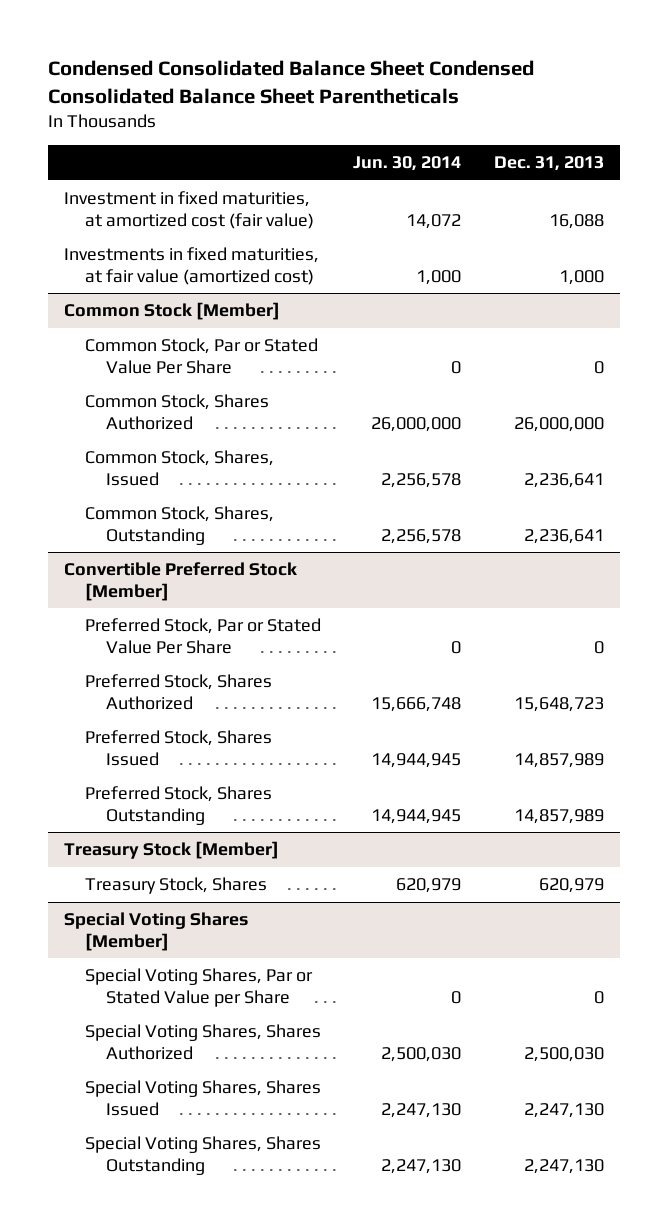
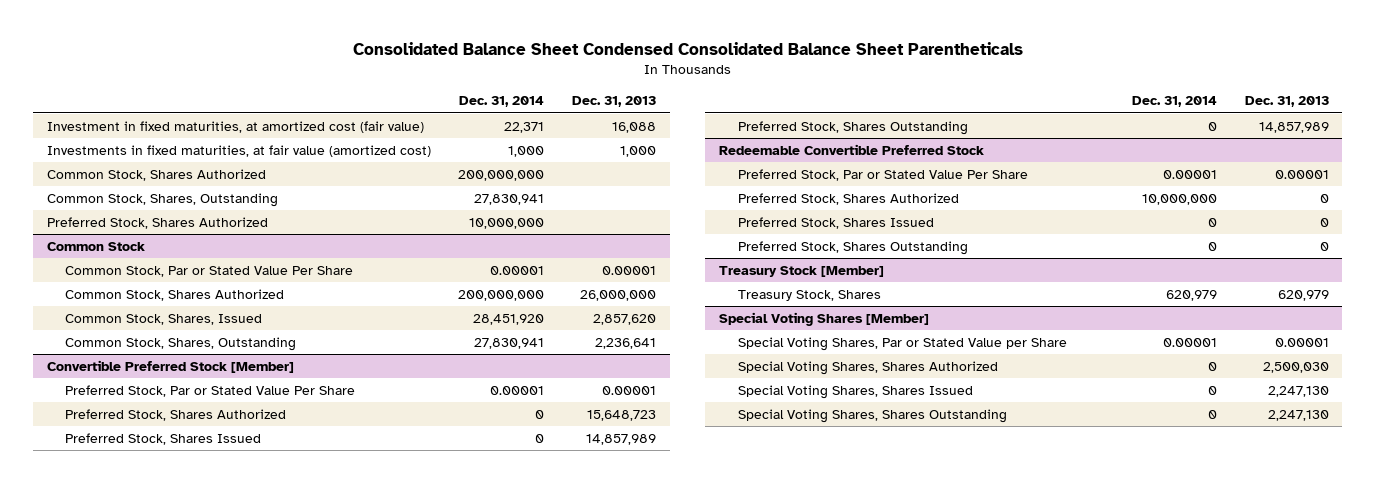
- Condensed Consolidated Balance Sheet Condensed Consolidated Balance Sheet Parentheticals
+ Consolidated Balance Sheet Condensed Consolidated Balance Sheet Parentheticals
- | Jun. 30, 2014 | Dec. 31, 2013
+ | Dec. 31, 2014 | Dec. 31, 2013
- Common Stock [Member]
- Common Stock, Par or Stated Value Per Share | 0 | 0
+ Common Stock, Shares Authorized | 200,000,000 |
+ Common Stock, Shares, Outstanding | 27,830,941 |
+ Preferred Stock, Shares Authorized | 10,000,000 |
+ Common Stock
+ Common Stock, Par or Stated Value Per Share | 0.00001 | 0.00001
- Common Stock, Shares, Issued | 2,256,578 | 2,236,641
+ Common Stock, Shares, Issued | 28,451,920 | 2,857,620
@ Convertible Preferred Stock [Member]
- Preferred Stock, Par or Stated Value Per Share | 0 | 0
+ Preferred Stock, Par or Stated Value Per Share | 0.00001 | 0.00001
+ Redeemable Convertible Preferred Stock
+ Preferred Stock, Par or Stated Value Per Share | 0.00001 | 0.00001
+ Preferred Stock, Shares Authorized | 10,000,000 | 0
+ Preferred Stock, Shares Issued | 0 | 0
+ Preferred Stock, Shares Outstanding | 0 | 0
@ Special Voting Shares [Member]
- Special Voting Shares, Par or Stated Value per Share | 0 | 0
+ Special Voting Shares, Par or Stated Value per Share | 0.00001 | 0.00001

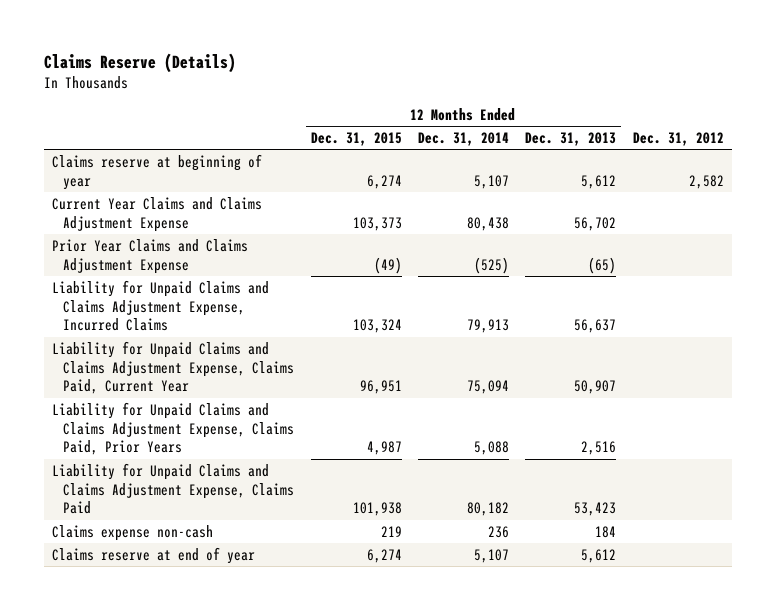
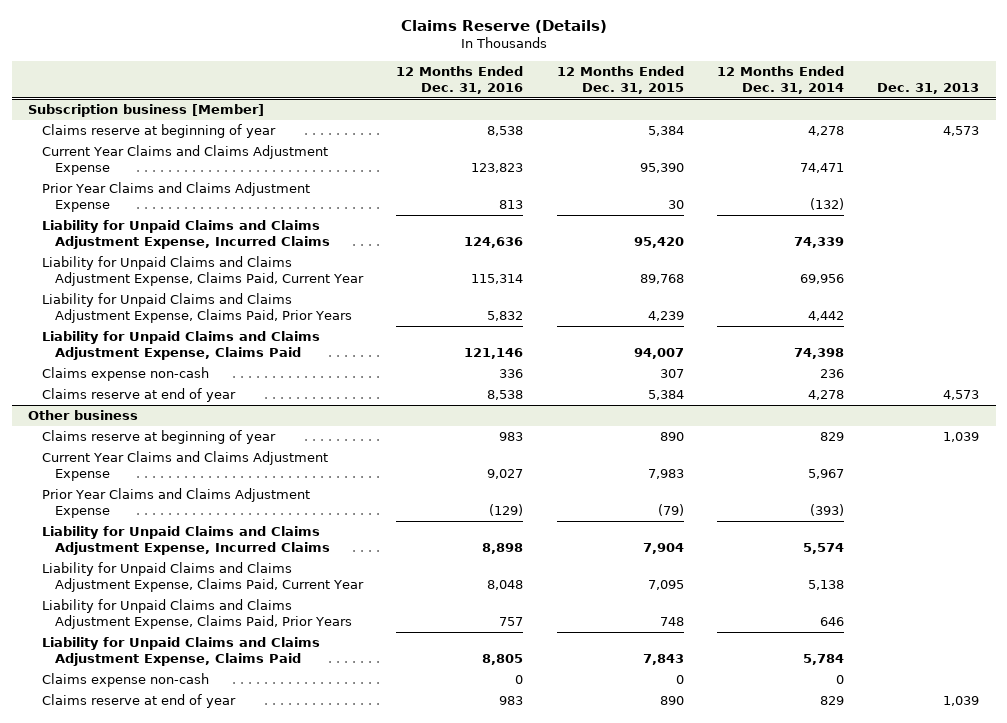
- | 12 Months Ended Dec. 31, 2015 | 12 Months Ended Dec. 31, 2014 | 12 Months Ended Dec. 31, 2013 | Dec. 31, 2012
+ | 12 Months Ended Dec. 31, 2016 | 12 Months Ended Dec. 31, 2015 | 12 Months Ended Dec. 31, 2014 | Dec. 31, 2013
- Claims reserve at beginning of year | 6,274 | 5,107 | 5,612 | 2,582
- Current Year Claims and Claims Adjustment Expense | 103,373 | 80,438 | 56,702 |
- Prior Year Claims and Claims Adjustment Expense | (49) | (525) | (65) |
- Liability for Unpaid Claims and Claims Adjustment Expense, Incurred Claims | 103,324 | 79,913 | 56,637 |
- Liability for Unpaid Claims and Claims Adjustment Expense, Claims Paid, Current Year | 96,951 | 75,094 | 50,907 |
- Liability for Unpaid Claims and Claims Adjustment Expense, Claims Paid, Prior Years | 4,987 | 5,088 | 2,516 |
- Liability for Unpaid Claims and Claims Adjustment Expense, Claims Paid | 101,938 | 80,182 | 53,423 |
- Claims expense non-cash | 219 | 236 | 184 |
- Claims reserve at end of year | 6,274 | 5,107 | 5,612 |
+ Subscription business [Member]
+ Claims reserve at beginning of year | 8,538 | 5,384 | 4,278 | 4,573
+ Current Year Claims and Claims Adjustment Expense | 123,823 | 95,390 | 74,471 |
+ Prior Year Claims and Claims Adjustment Expense | 813 | 30 | (132) |
+ Liability for Unpaid Claims and Claims Adjustment Expense, Incurred Claims | 124,636 | 95,420 | 74,339 |
+ Liability for Unpaid Claims and Claims Adjustment Expense, Claims Paid, Current Year | 115,314 | 89,768 | 69,956 |
+ Liability for Unpaid Claims and Claims Adjustment Expense, Claims Paid, Prior Years | 5,832 | 4,239 | 4,442 |
+ Liability for Unpaid Claims and Claims Adjustment Expense, Claims Paid | 121,146 | 94,007 | 74,398 |
+ Claims expense non-cash | 336 | 307 | 236 |
+ Claims reserve at end of year | 8,538 | 5,384 | 4,278 | 4,573
+ Other business
+ Claims reserve at beginning of year | 983 | 890 | 829 | 1,039
+ Current Year Claims and Claims Adjustment Expense | 9,027 | 7,983 | 5,967 |
+ Prior Year Claims and Claims Adjustment Expense | (129) | (79) | (393) |
+ Liability for Unpaid Claims and Claims Adjustment Expense, Incurred Claims | 8,898 | 7,904 | 5,574 |
+ Liability for Unpaid Claims and Claims Adjustment Expense, Claims Paid, Current Year | 8,048 | 7,095 | 5,138 |
+ Liability for Unpaid Claims and Claims Adjustment Expense, Claims Paid, Prior Years | 757 | 748 | 646 |
+ Liability for Unpaid Claims and Claims Adjustment Expense, Claims Paid | 8,805 | 7,843 | 5,784 |
+ Claims expense non-cash | 0 | 0 | 0 |
+ Claims reserve at end of year | 983 | 890 | 829 | 1,039

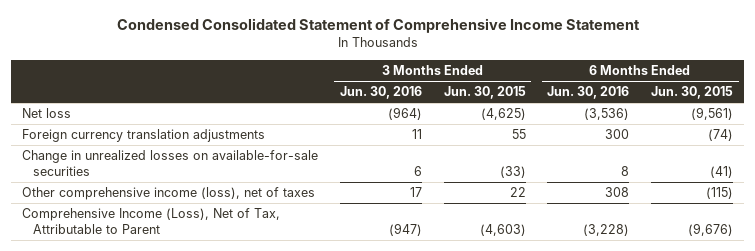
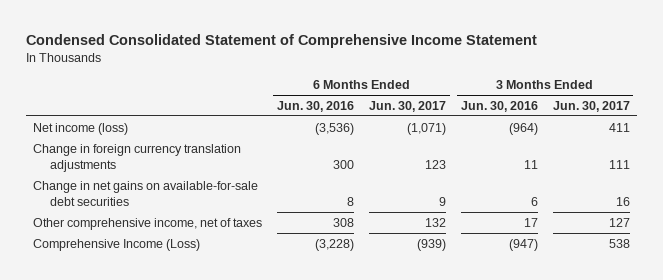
- | 3 Months Ended Jun. 30, 2016 | 3 Months Ended Jun. 30, 2015 | 6 Months Ended Jun. 30, 2016 | 6 Months Ended Jun. 30, 2015
+ | 6 Months Ended Jun. 30, 2016 | 6 Months Ended Jun. 30, 2017 | 3 Months Ended Jun. 30, 2016 | 3 Months Ended Jun. 30, 2017
- Net loss | (964) | (4,625) | (3,536) | (9,561)
- Foreign currency translation adjustments | 11 | 55 | 300 | (74)
- Change in unrealized losses on available-for-sale securities | 6 | (33) | 8 | (41)
- Other comprehensive income (loss), net of taxes | 17 | 22 | 308 | (115)
- Comprehensive Income (Loss), Net of Tax, Attributable to Parent | (947) | (4,603) | (3,228) | (9,676)
+ Net income (loss) | (3,536) | (1,071) | (964) | 411
+ Change in foreign currency translation adjustments | 300 | 123 | 11 | 111
+ Change in net gains on available-for-sale debt securities | 8 | 9 | 6 | 16
+ Other comprehensive income, net of taxes | 308 | 132 | 17 | 127
+ Comprehensive Income (Loss) | (3,228) | (939) | (947) | 538

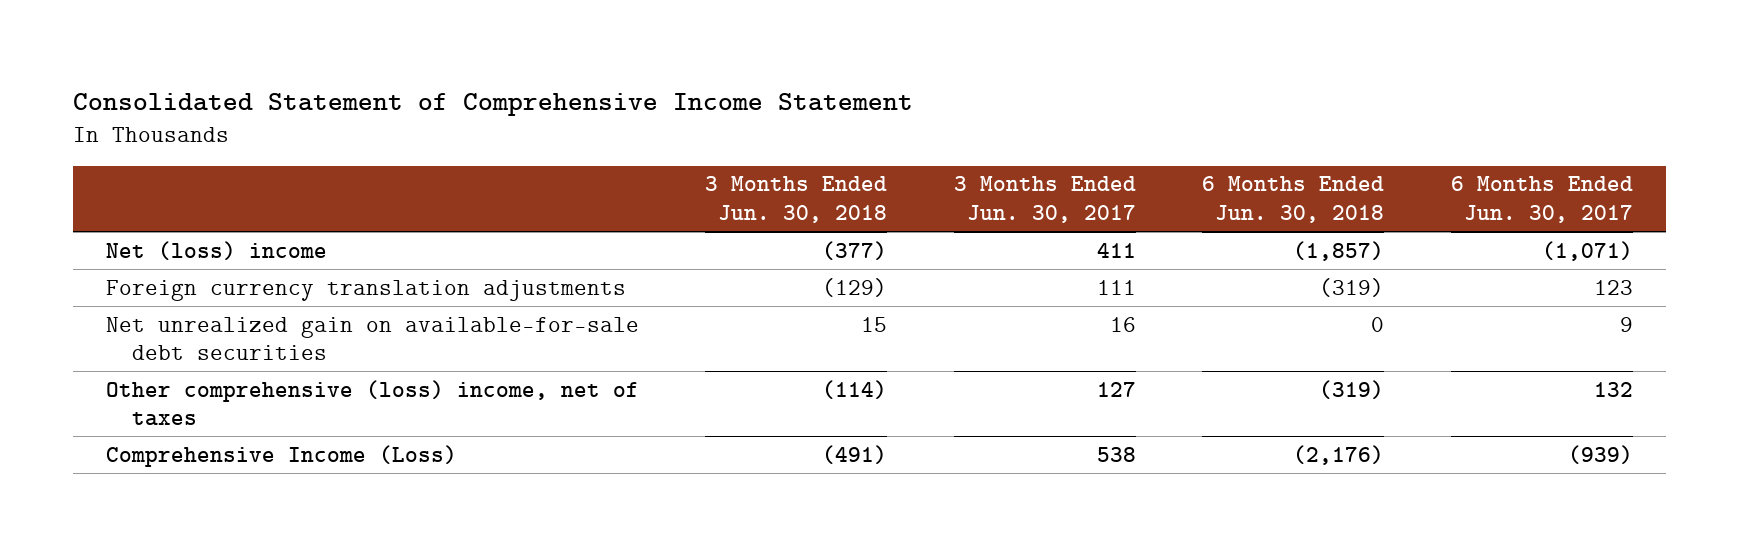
- Condensed Consolidated Statement of Comprehensive Income Statement
+ Consolidated Statement of Comprehensive Income Statement
- | 6 Months Ended Jun. 30, 2016 | 6 Months Ended Jun. 30, 2017 | 3 Months Ended Jun. 30, 2016 | 3 Months Ended Jun. 30, 2017
+ | 3 Months Ended Jun. 30, 2018 | 3 Months Ended Jun. 30, 2017 | 6 Months Ended Jun. 30, 2018 | 6 Months Ended Jun. 30, 2017
- Net income (loss) | (3,536) | (1,071) | (964) | 411
- Change in foreign currency translation adjustments | 300 | 123 | 11 | 111
- Change in net gains on available-for-sale debt securities | 8 | 9 | 6 | 16
- Other comprehensive income, net of taxes | 308 | 132 | 17 | 127
+ Net (loss) income | (377) | 411 | (1,857) | (1,071)
+ Foreign currency translation adjustments | (129) | 111 | (319) | 123
+ Net unrealized gain on available-for-sale debt securities | 15 | 16 | 0 | 9
+ Other comprehensive (loss) income, net of taxes | (114) | 127 | (319) | 132

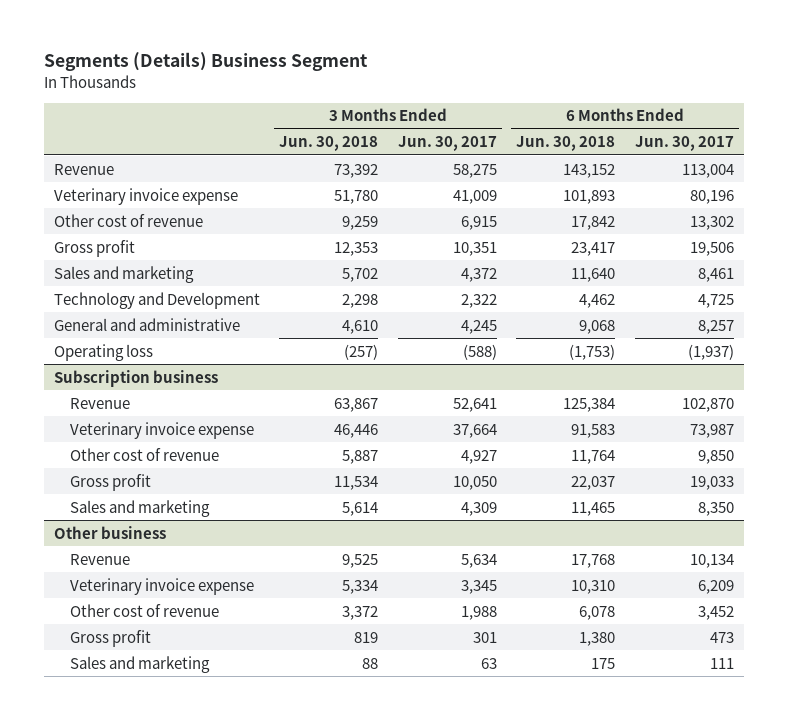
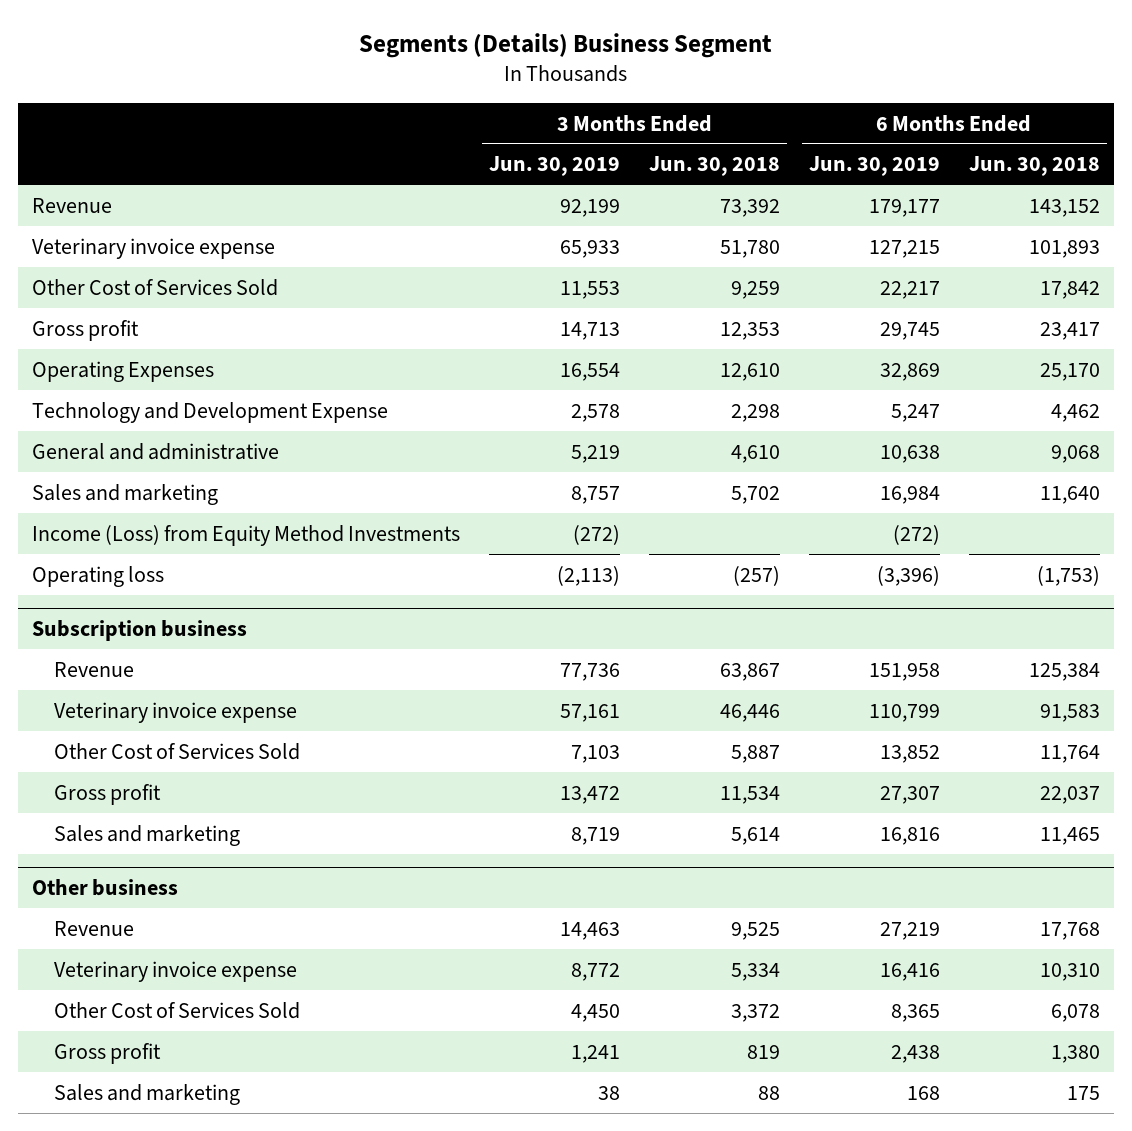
- | 3 Months Ended Jun. 30, 2018 | 3 Months Ended Jun. 30, 2017 | 6 Months Ended Jun. 30, 2018 | 6 Months Ended Jun. 30, 2017
+ | 3 Months Ended Jun. 30, 2019 | 3 Months Ended Jun. 30, 2018 | 6 Months Ended Jun. 30, 2019 | 6 Months Ended Jun. 30, 2018
- Other cost of revenue | 9,259 | 6,915 | 17,842 | 13,302
+ Other Cost of Services Sold | 11,553 | 9,259 | 22,217 | 17,842
- Technology and Development | 2,298 | 2,322 | 4,462 | 4,725
+ Operating Expenses | 16,554 | 12,610 | 32,869 | 25,170
+ Technology and Development Expense | 2,578 | 2,298 | 5,247 | 4,462
moved down: Sales and marketing | 8,757 | 5,702 | 16,984 | 11,640
+ Income (Loss) from Equity Method Investments | (272) | | (272) |
@ Subscription business
- Other cost of revenue | 5,887 | 4,927 | 11,764 | 9,850
+ Other Cost of Services Sold | 7,103 | 5,887 | 13,852 | 11,764
@ Other business
- Other cost of revenue | 3,372 | 1,988 | 6,078 | 3,452
+ Other Cost of Services Sold | 4,450 | 3,372 | 8,365 | 6,078

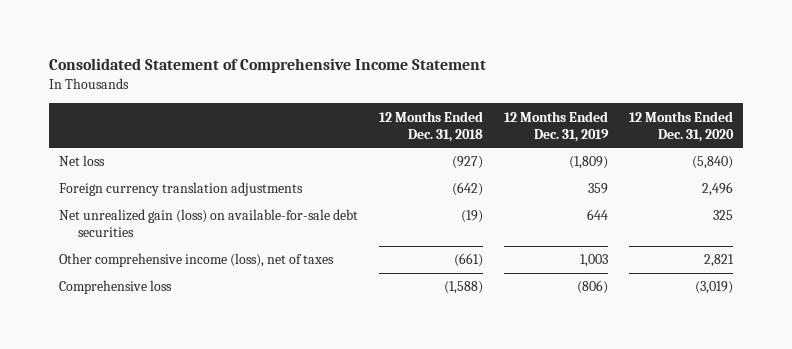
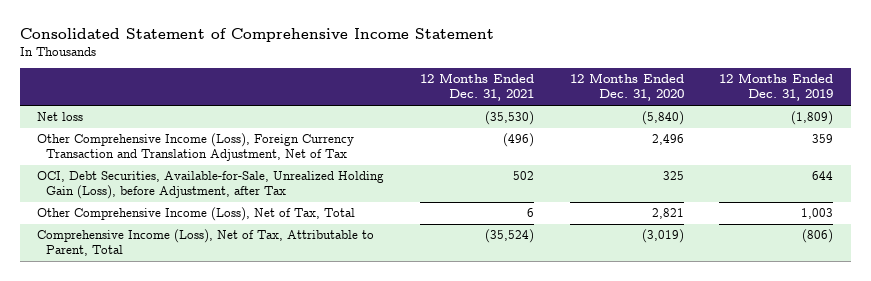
- | 12 Months Ended Dec. 31, 2018 | 12 Months Ended Dec. 31, 2019 | 12 Months Ended Dec. 31, 2020
+ | 12 Months Ended Dec. 31, 2021 | 12 Months Ended Dec. 31, 2020 | 12 Months Ended Dec. 31, 2019
- Foreign currency translation adjustments | (642) | 359 | 2,496
- Net unrealized gain (loss) on available-for-sale debt securities | (19) | 644 | 325
- Other comprehensive income (loss), net of taxes | (661) | 1,003 | 2,821
- Comprehensive loss | (1,588) | (806) | (3,019)
+ Other Comprehensive Income (Loss), Foreign Currency Transaction and Translation Adjustment, Net of Tax | (496) | 2,496 | 359
+ OCI, Debt Securities, Available-for-Sale, Unrealized Holding Gain (Loss), before Adjustment, after Tax | 502 | 325 | 644
+ Other Comprehensive Income (Loss), Net of Tax, Total | 6 | 2,821 | 1,003
+ Comprehensive Income (Loss), Net of Tax, Attributable to Parent, Total | (35,524) | (3,019) | (806)

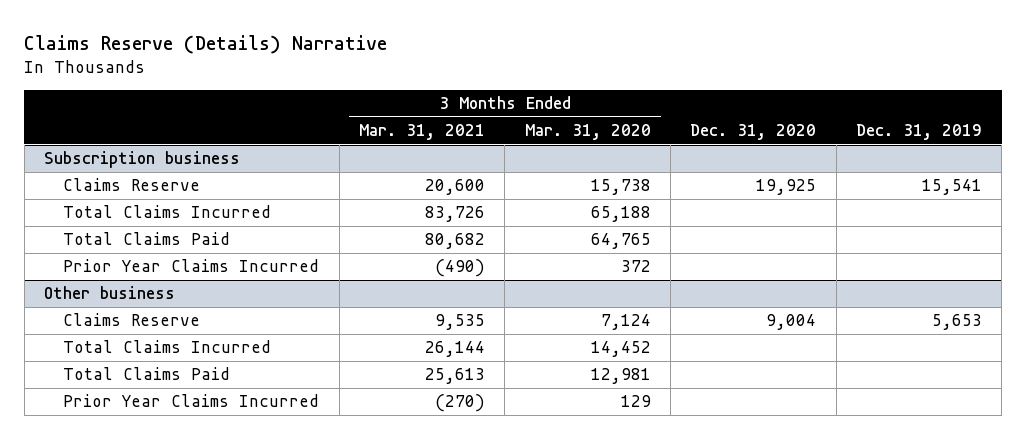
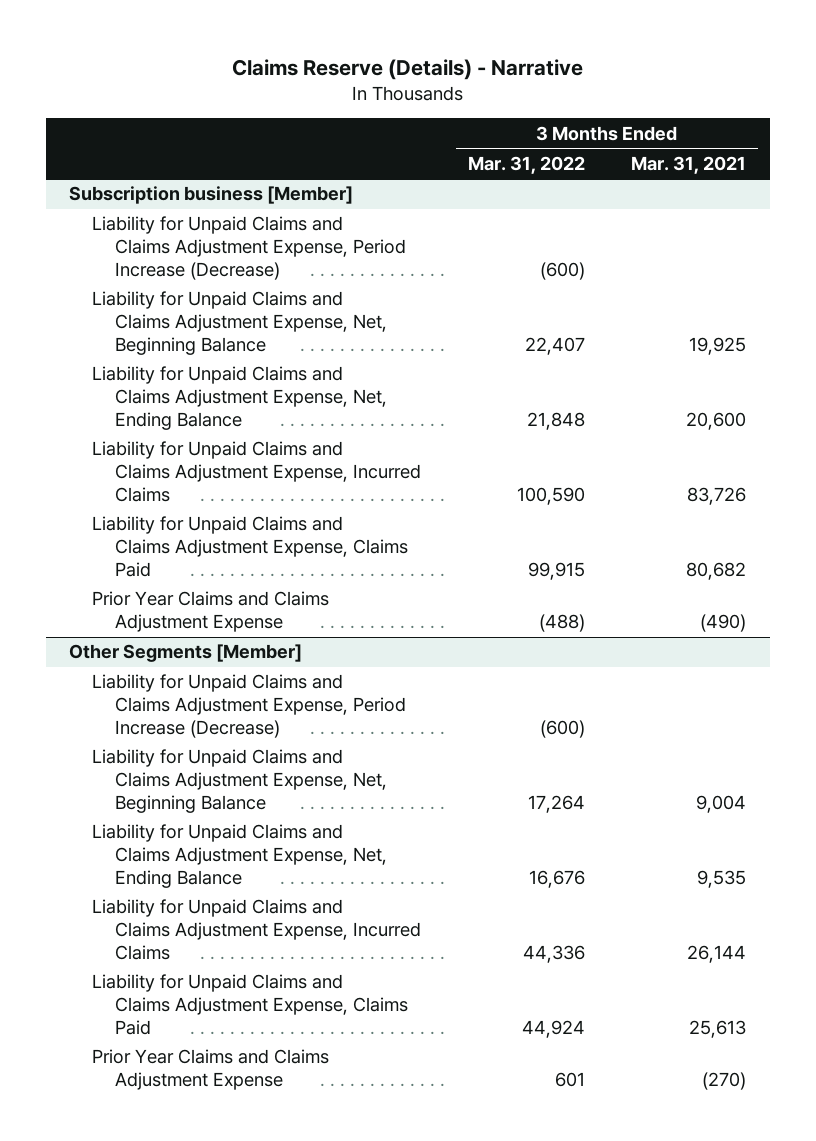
- Claims Reserve (Details) Narrative
+ Claims Reserve (Details) - Narrative
- | 3 Months Ended Mar. 31, 2021 | 3 Months Ended Mar. 31, 2020 | Dec. 31, 2020 | Dec. 31, 2019
+ | 3 Months Ended Mar. 31, 2022 | 3 Months Ended Mar. 31, 2021
- Subscription business
- Claims Reserve | 20,600 | 15,738 | 19,925 | 15,541
- Total Claims Incurred | 83,726 | 65,188 | |
- Total Claims Paid | 80,682 | 64,765 | |
- Prior Year Claims Incurred | (490) | 372 | |
- Other business
- Claims Reserve | 9,535 | 7,124 | 9,004 | 5,653
- Total Claims Incurred | 26,144 | 14,452 | |
- Total Claims Paid | 25,613 | 12,981 | |
- Prior Year Claims Incurred | (270) | 129 | |
+ Subscription business [Member]
+ Liability for Unpaid Claims and Claims Adjustment Expense, Period Increase (Decrease) | (600) |
+ Liability for Unpaid Claims and Claims Adjustment Expense, Net, Beginning Balance | 22,407 | 19,925
+ Liability for Unpaid Claims and Claims Adjustment Expense, Net, Ending Balance | 21,848 | 20,600
+ Liability for Unpaid Claims and Claims Adjustment Expense, Incurred Claims | 100,590 | 83,726
+ Liability for Unpaid Claims and Claims Adjustment Expense, Claims Paid | 99,915 | 80,682
+ Prior Year Claims and Claims Adjustment Expense | (488) | (490)
+ Other Segments [Member]
+ Liability for Unpaid Claims and Claims Adjustment Expense, Period Increase (Decrease) | (600) |
+ Liability for Unpaid Claims and Claims Adjustment Expense, Net, Beginning Balance | 17,264 | 9,004
+ Liability for Unpaid Claims and Claims Adjustment Expense, Net, Ending Balance | 16,676 | 9,535
+ Liability for Unpaid Claims and Claims Adjustment Expense, Incurred Claims | 44,336 | 26,144
+ Liability for Unpaid Claims and Claims Adjustment Expense, Claims Paid | 44,924 | 25,613
+ Prior Year Claims and Claims Adjustment Expense | 601 | (270)

